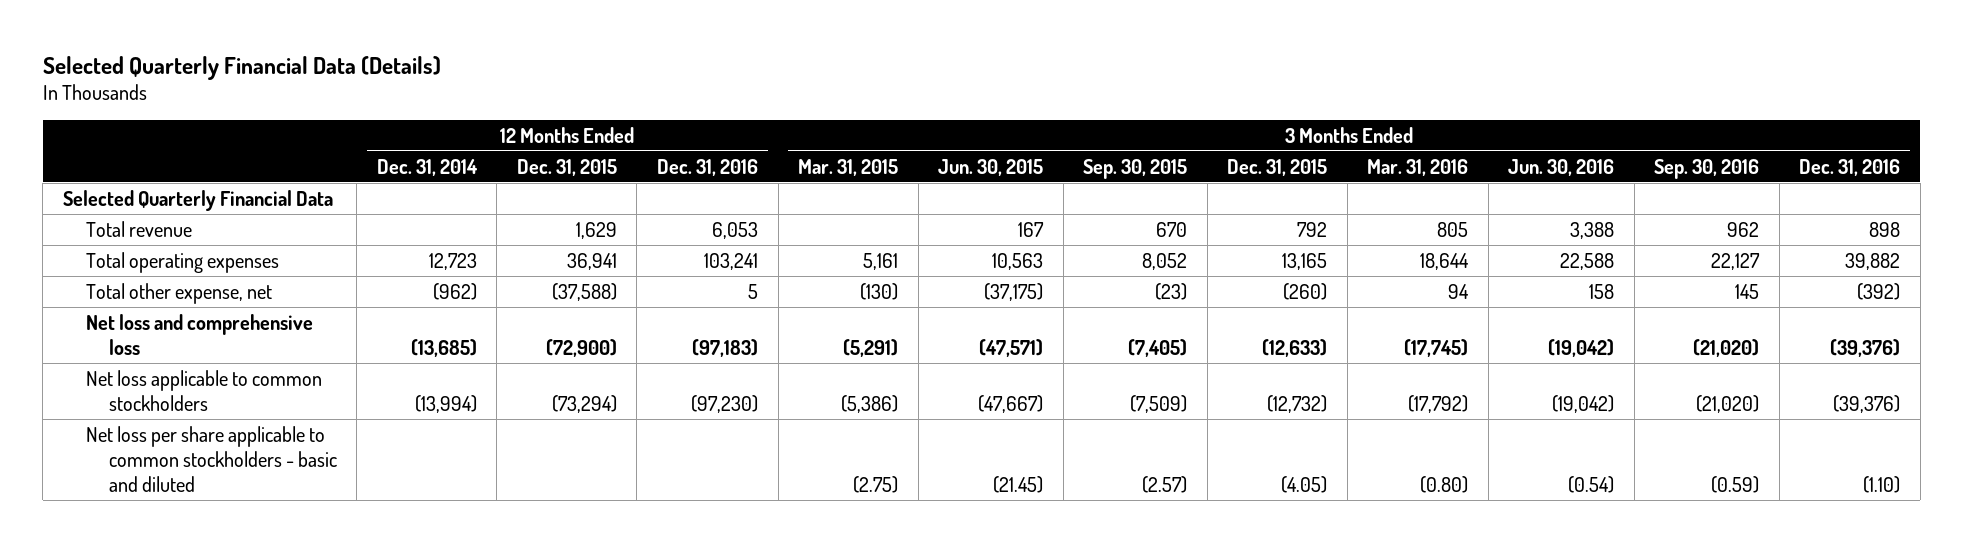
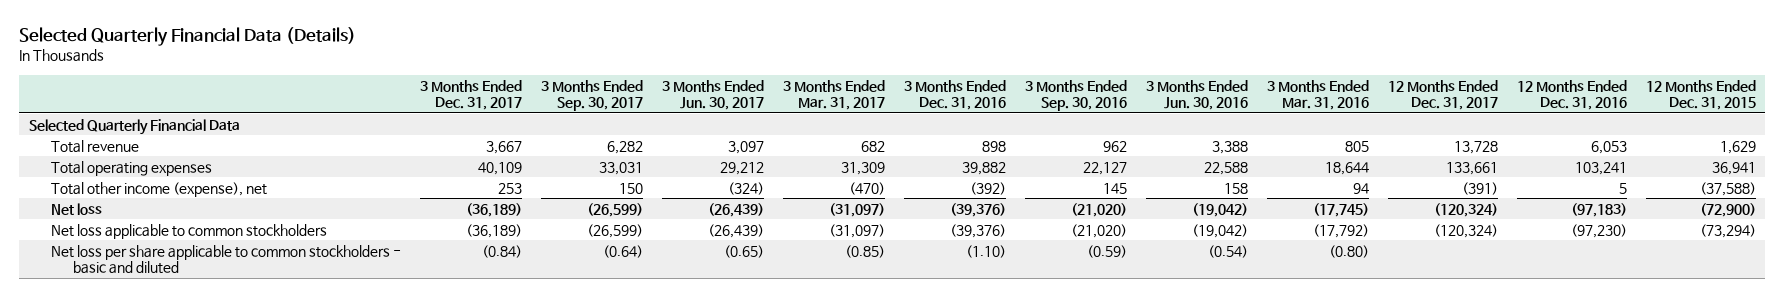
- | 12 Months Ended Dec. 31, 2014 | 12 Months Ended Dec. 31, 2015 | 12 Months Ended Dec. 31, 2016 | 3 Months Ended Mar. 31, 2015 | 3 Months Ended Jun. 30, 2015 | 3 Months Ended Sep. 30, 2015 | 3 Months Ended Dec. 31, 2015 | 3 Months Ended Mar. 31, 2016 | 3 Months Ended Jun. 30, 2016 | 3 Months Ended Sep. 30, 2016 | 3 Months Ended Dec. 31, 2016
+ | 3 Months Ended Dec. 31, 2017 | 3 Months Ended Sep. 30, 2017 | 3 Months Ended Jun. 30, 2017 | 3 Months Ended Mar. 31, 2017 | 3 Months Ended Dec. 31, 2016 | 3 Months Ended Sep. 30, 2016 | 3 Months Ended Jun. 30, 2016 | 3 Months Ended Mar. 31, 2016 | 12 Months Ended Dec. 31, 2017 | 12 Months Ended Dec. 31, 2016 | 12 Months Ended Dec. 31, 2015
- Total other expense, net | (962) | (37,588) | 5 | (130) | (37,175) | (23) | (260) | 94 | 158 | 145 | (392)
- Net loss and comprehensive loss | (13,685) | (72,900) | (97,183) | (5,291) | (47,571) | (7,405) | (12,633) | (17,745) | (19,042) | (21,020) | (39,376)
+ Total other income (expense), net | 253 | 150 | (324) | (470) | (392) | 145 | 158 | 94 | (391) | 5 | (37,588)
+ Net loss | (36,189) | (26,599) | (26,439) | (31,097) | (39,376) | (21,020) | (19,042) | (17,745) | (120,324) | (97,183) | (72,900)

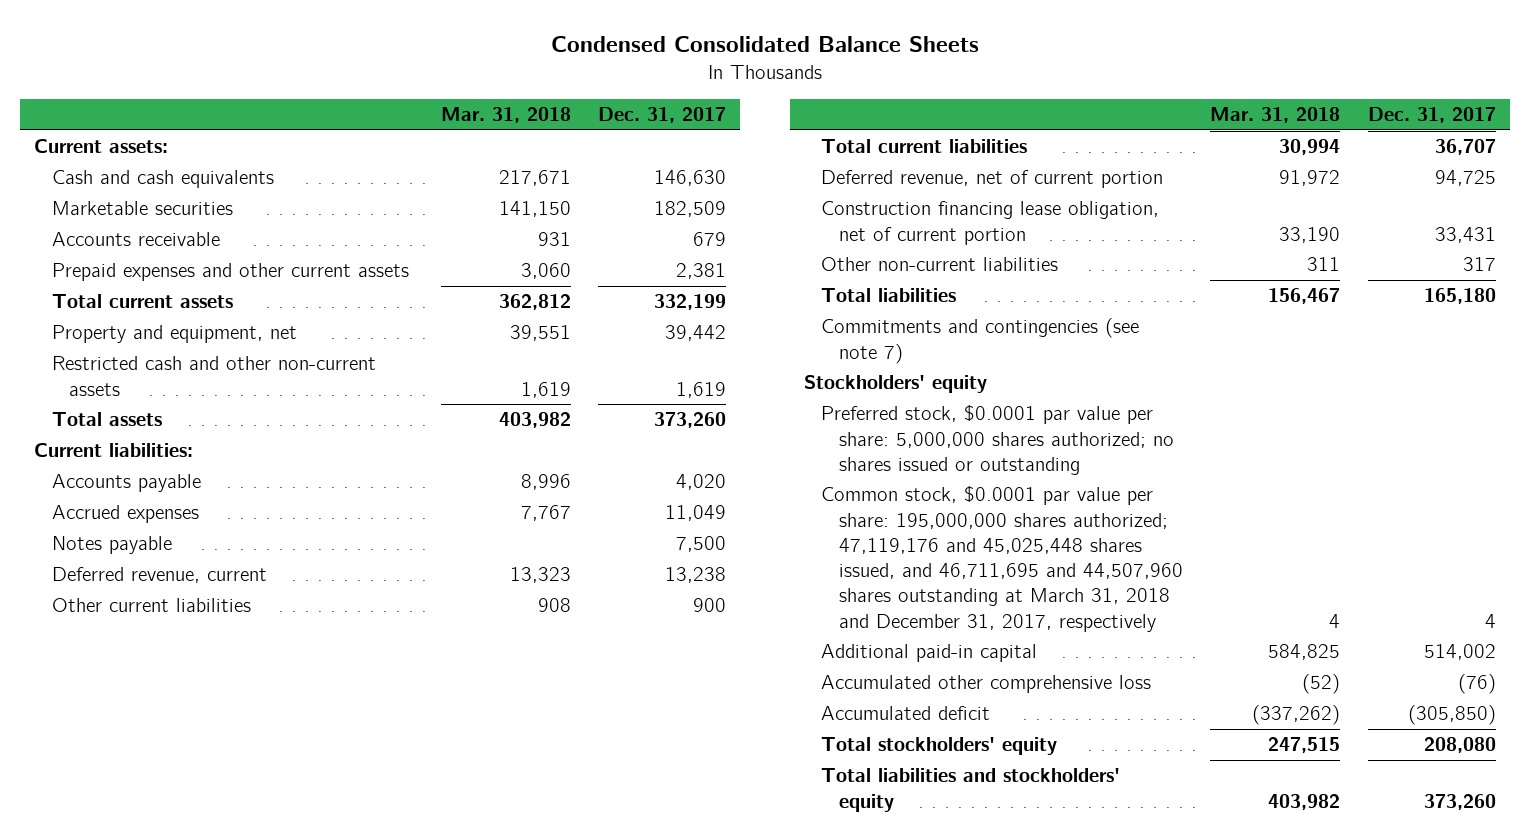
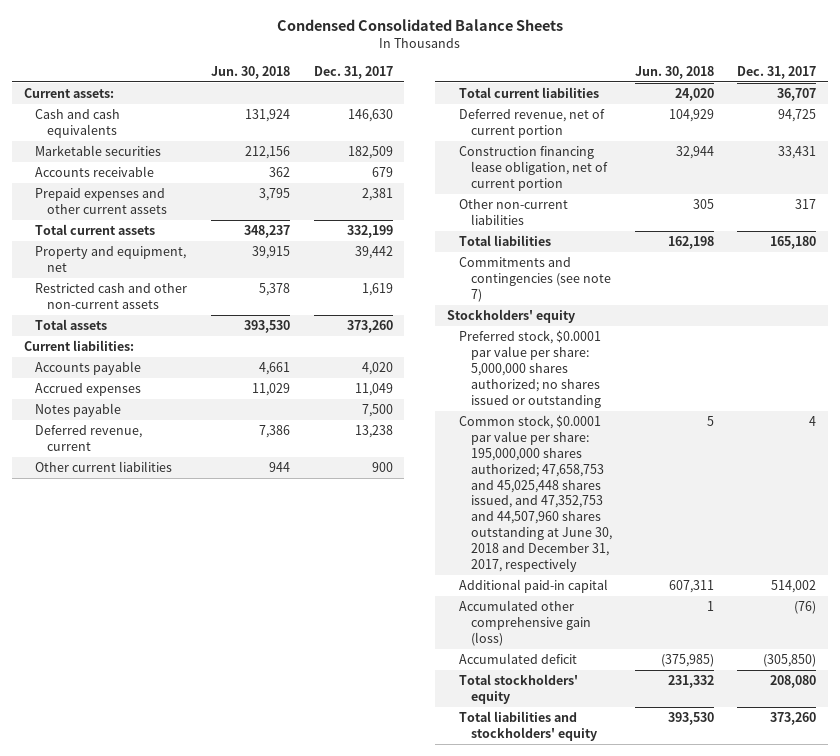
- | Mar. 31, 2018 | Dec. 31, 2017
+ | Jun. 30, 2018 | Dec. 31, 2017
- Common stock, $0.0001 par value per share: 195,000,000 shares authorized; 47,119,176 and 45,025,448 shares issued, and 46,711,695 and 44,507,960 shares outstanding at March 31, 2018 and December 31, 2017, respectively | 4 | 4
+ Common stock, $0.0001 par value per share: 195,000,000 shares authorized; 47,658,753 and 45,025,448 shares issued, and 47,352,753 and 44,507,960 shares outstanding at June 30, 2018 and December 31, 2017, respectively | 5 | 4
- Accumulated other comprehensive loss | (52) | (76)
+ Accumulated other comprehensive gain (loss) | 1 | (76)

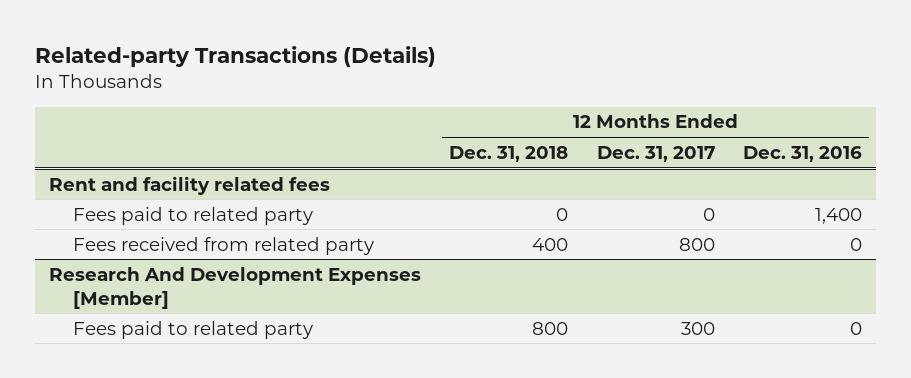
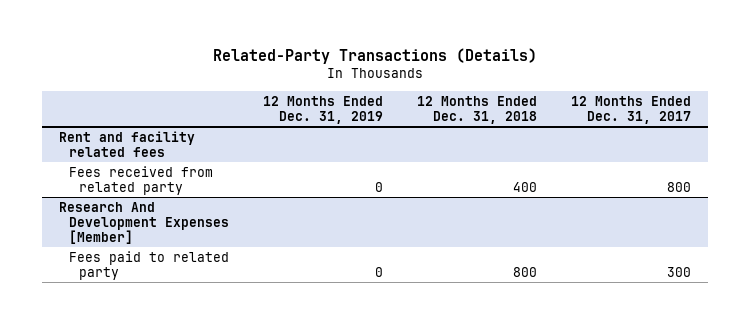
- Related-party Transactions (Details)
+ Related-Party Transactions (Details)
- | 12 Months Ended Dec. 31, 2018 | 12 Months Ended Dec. 31, 2017 | 12 Months Ended Dec. 31, 2016
+ | 12 Months Ended Dec. 31, 2019 | 12 Months Ended Dec. 31, 2018 | 12 Months Ended Dec. 31, 2017
@ Rent and facility related fees
- Fees paid to related party | 0 | 0 | 1,400

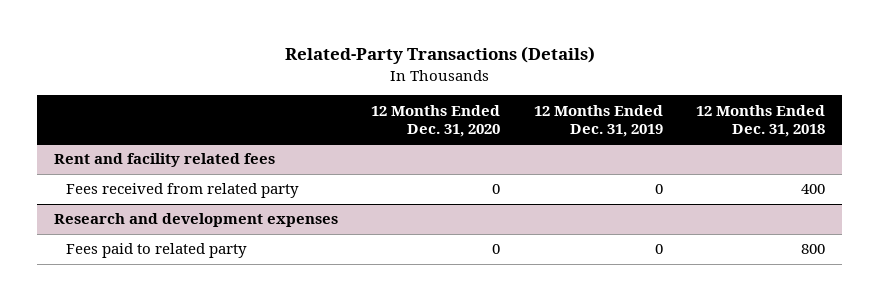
- | 12 Months Ended Dec. 31, 2019 | 12 Months Ended Dec. 31, 2018 | 12 Months Ended Dec. 31, 2017
+ | 12 Months Ended Dec. 31, 2020 | 12 Months Ended Dec. 31, 2019 | 12 Months Ended Dec. 31, 2018
- Research And Development Expenses [Member]
+ Research and development expenses

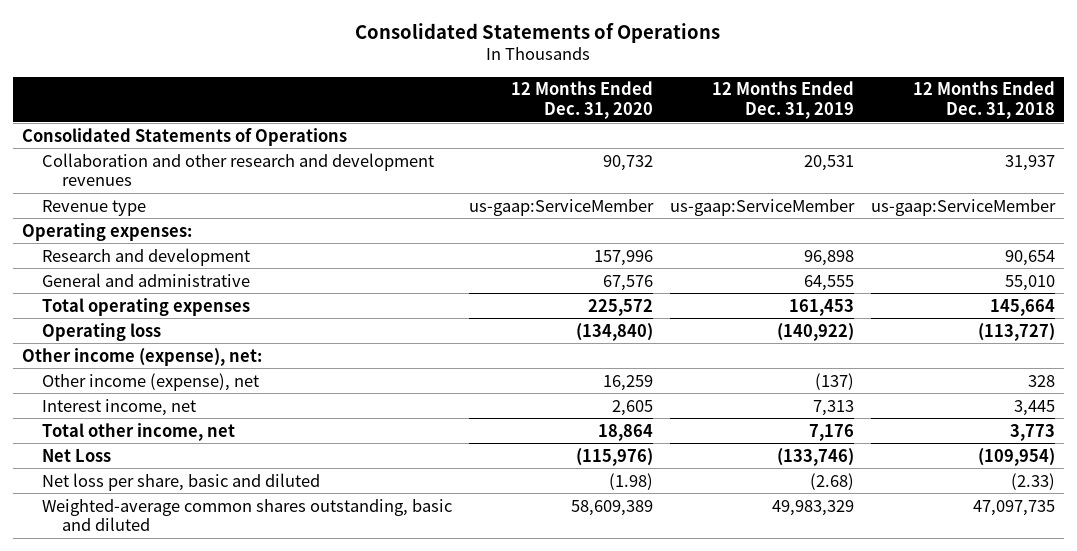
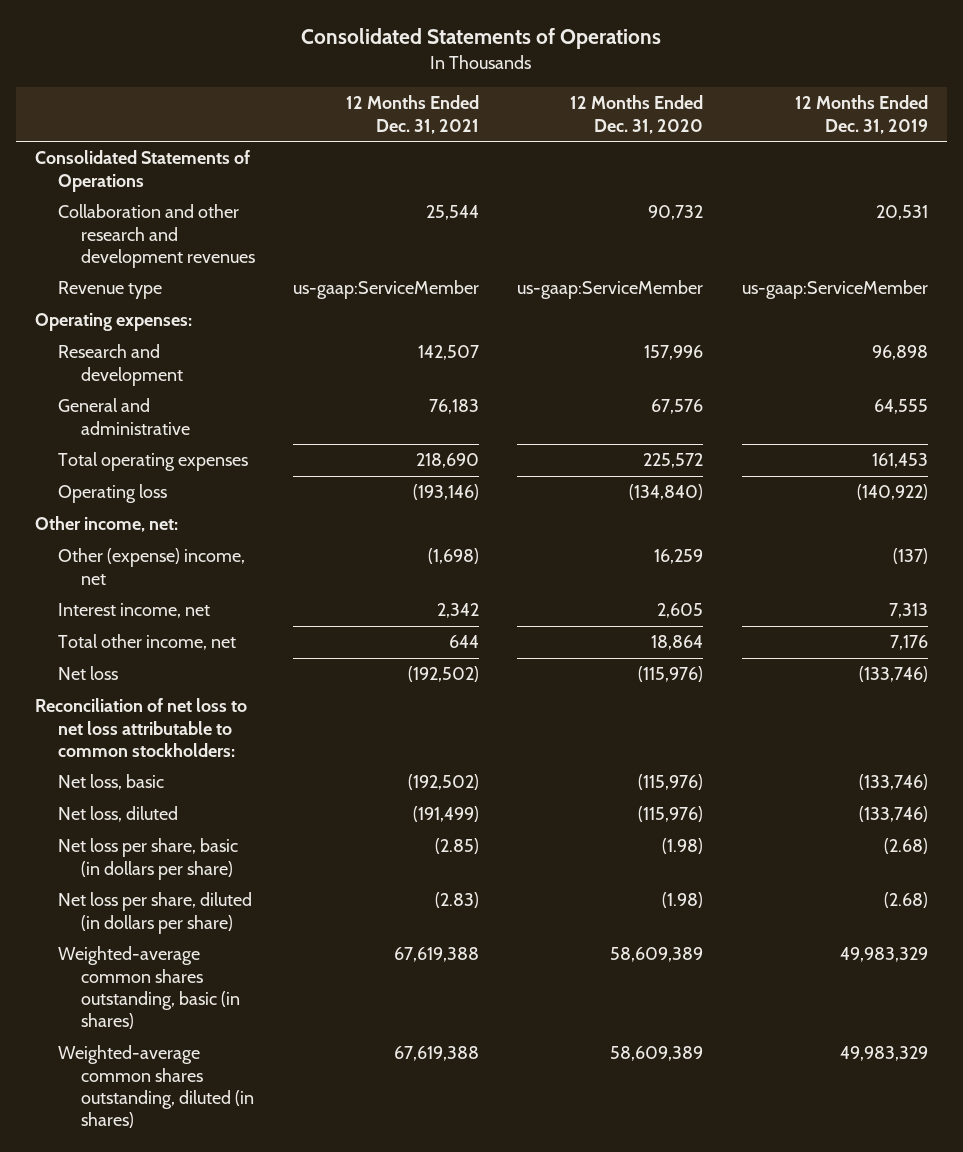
- | 12 Months Ended Dec. 31, 2020 | 12 Months Ended Dec. 31, 2019 | 12 Months Ended Dec. 31, 2018
+ | 12 Months Ended Dec. 31, 2021 | 12 Months Ended Dec. 31, 2020 | 12 Months Ended Dec. 31, 2019
- Other income (expense), net:
- Other income (expense), net | 16,259 | (137) | 328
+ Other income, net:
+ Other (expense) income, net | (1,698) | 16,259 | (137)
- Net Loss | (115,976) | (133,746) | (109,954)
- Net loss per share, basic and diluted | (1.98) | (2.68) | (2.33)
- Weighted-average common shares outstanding, basic and diluted | 58,609,389 | 49,983,329 | 47,097,735
+ Net loss | (192,502) | (115,976) | (133,746)
+ Reconciliation of net loss to net loss attributable to common stockholders:
+ Net loss, basic | (192,502) | (115,976) | (133,746)
+ Net loss, diluted | (191,499) | (115,976) | (133,746)
+ Net loss per share, basic (in dollars per share) | (2.85) | (1.98) | (2.68)
+ Net loss per share, diluted (in dollars per share) | (2.83) | (1.98) | (2.68)
+ Weighted-average common shares outstanding, basic (in shares) | 67,619,388 | 58,609,389 | 49,983,329
+ Weighted-average common shares outstanding, diluted (in shares) | 67,619,388 | 58,609,389 | 49,983,329

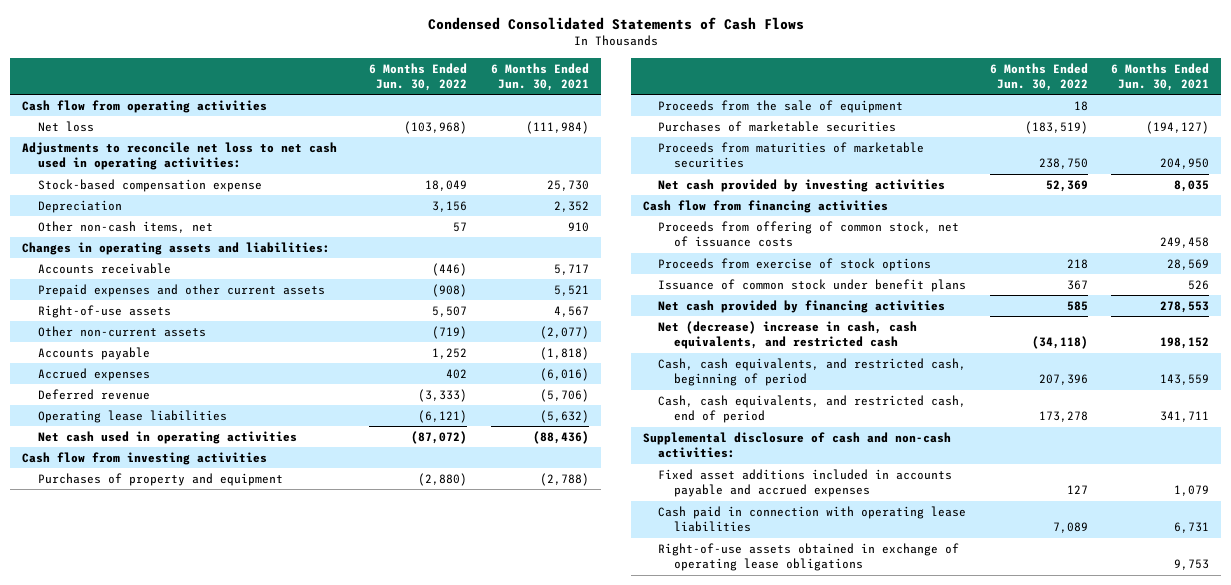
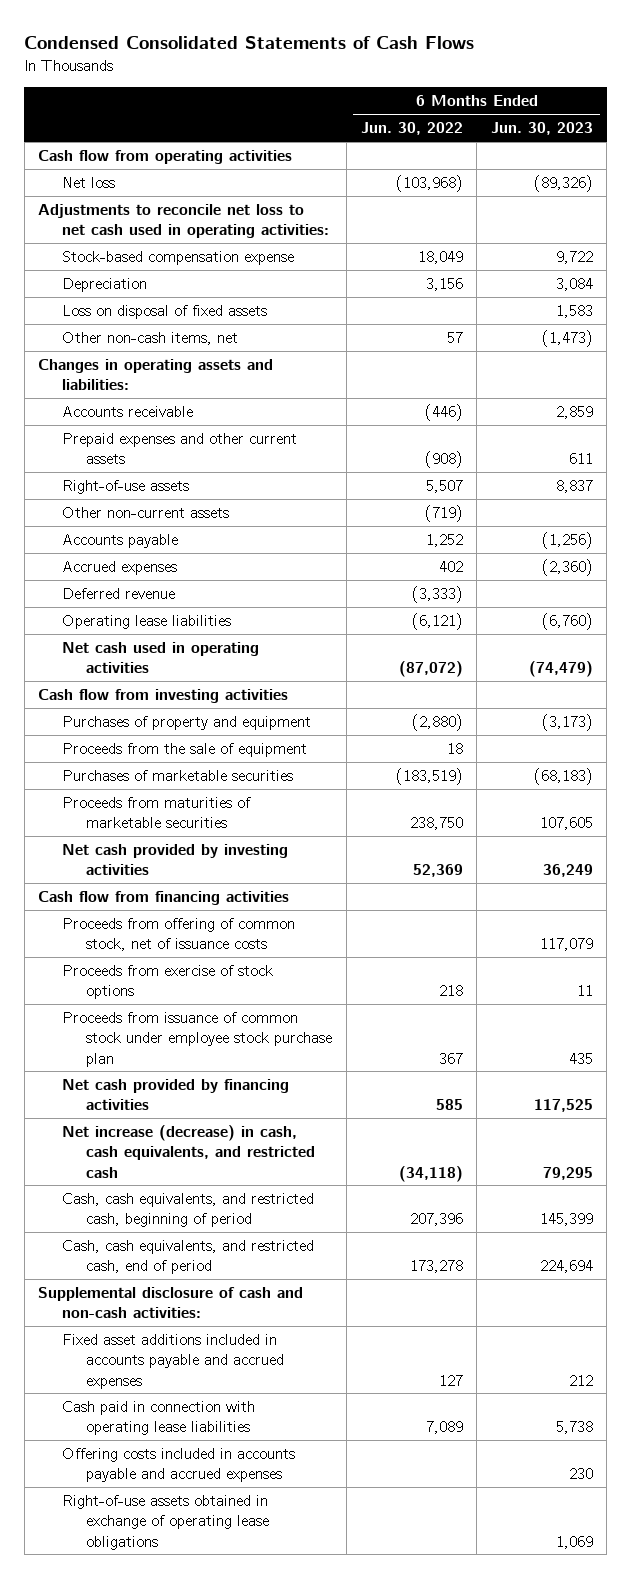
- | 6 Months Ended Jun. 30, 2022 | 6 Months Ended Jun. 30, 2021
+ | 6 Months Ended Jun. 30, 2022 | 6 Months Ended Jun. 30, 2023
+ Loss on disposal of fixed assets | | 1,583
- Issuance of common stock under benefit plans | 367 | 526
+ Proceeds from issuance of common stock under employee stock purchase plan | 367 | 435
- Net (decrease) increase in cash, cash equivalents, and restricted cash | (34,118) | 198,152
+ Net increase (decrease) in cash, cash equivalents, and restricted cash | (34,118) | 79,295
+ Offering costs included in accounts payable and accrued expenses | | 230

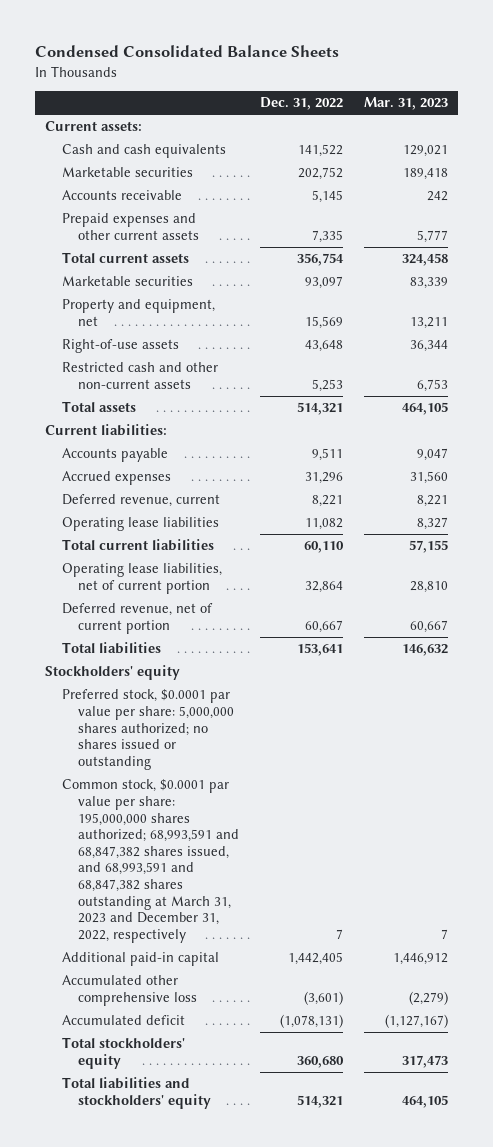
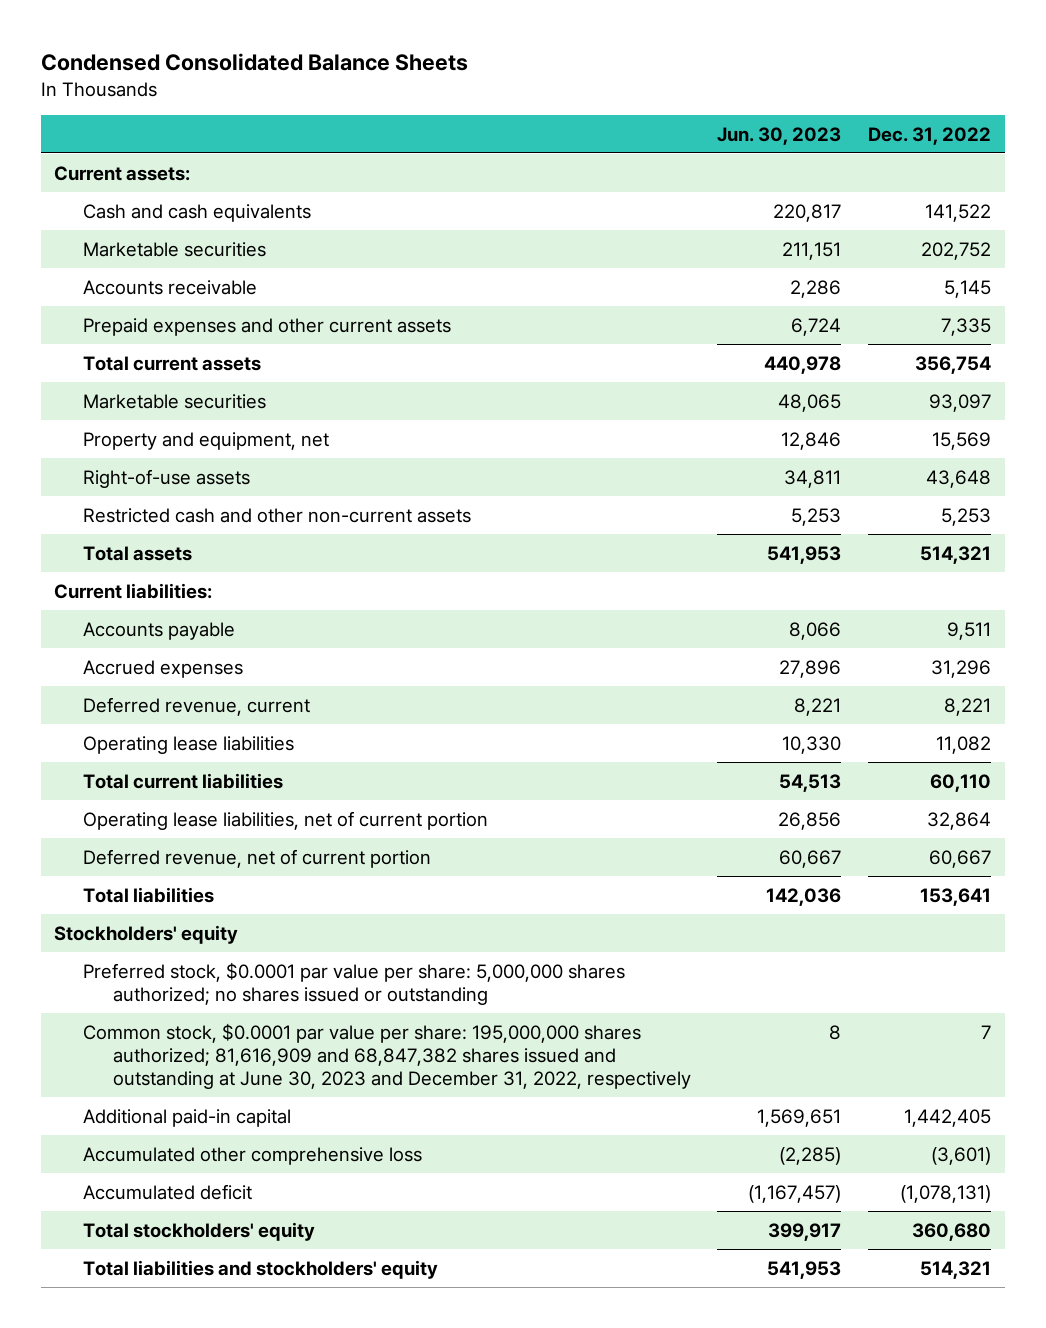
- | Dec. 31, 2022 | Mar. 31, 2023
+ | Jun. 30, 2023 | Dec. 31, 2022
- Common stock, $0.0001 par value per share: 195,000,000 shares authorized; 68,993,591 and 68,847,382 shares issued, and 68,993,591 and 68,847,382 shares outstanding at March 31, 2023 and December 31, 2022, respectively | 7 | 7
+ Common stock, $0.0001 par value per share: 195,000,000 shares authorized; 81,616,909 and 68,847,382 shares issued and outstanding at June 30, 2023 and December 31, 2022, respectively | 8 | 7

